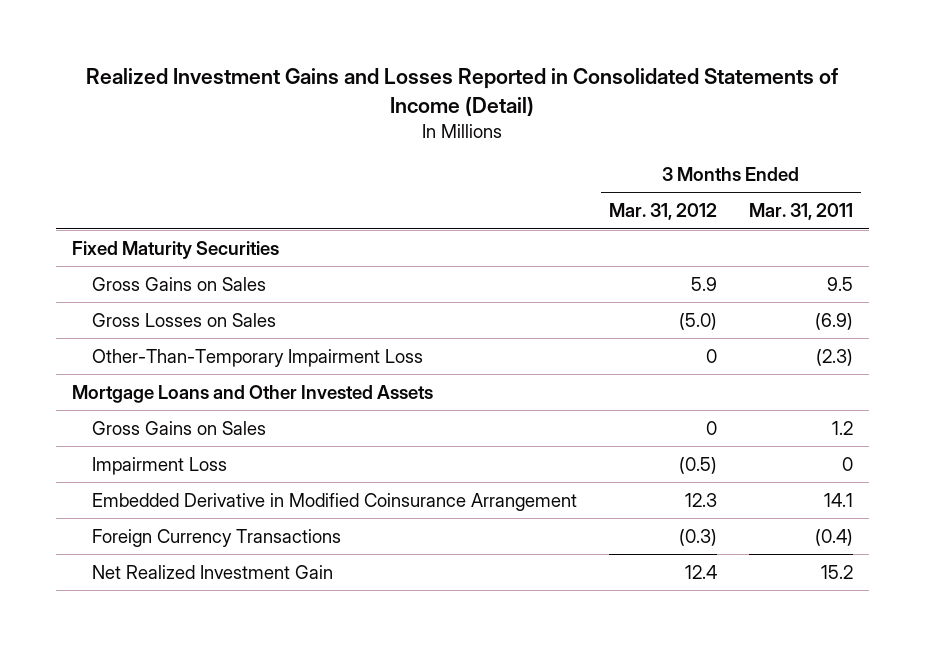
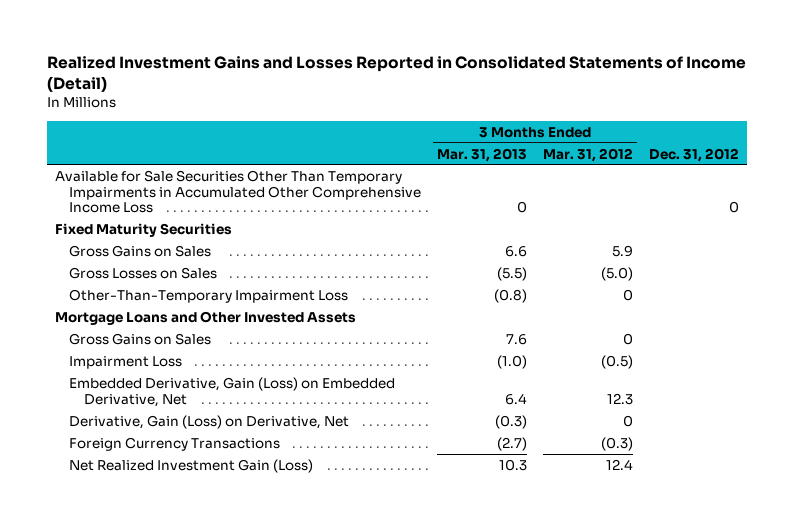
- | 3 Months Ended Mar. 31, 2012 | 3 Months Ended Mar. 31, 2011
+ | 3 Months Ended Mar. 31, 2013 | 3 Months Ended Mar. 31, 2012 | Dec. 31, 2012
+ Available for Sale Securities Other Than Temporary Impairments in Accumulated Other Comprehensive Income Loss | 0 | | 0
- Embedded Derivative in Modified Coinsurance Arrangement | 12.3 | 14.1
+ Embedded Derivative, Gain (Loss) on Embedded Derivative, Net | 6.4 | 12.3 |
+ Derivative, Gain (Loss) on Derivative, Net | (0.3) | 0 |
- Net Realized Investment Gain | 12.4 | 15.2
+ Net Realized Investment Gain (Loss) | 10.3 | 12.4 |

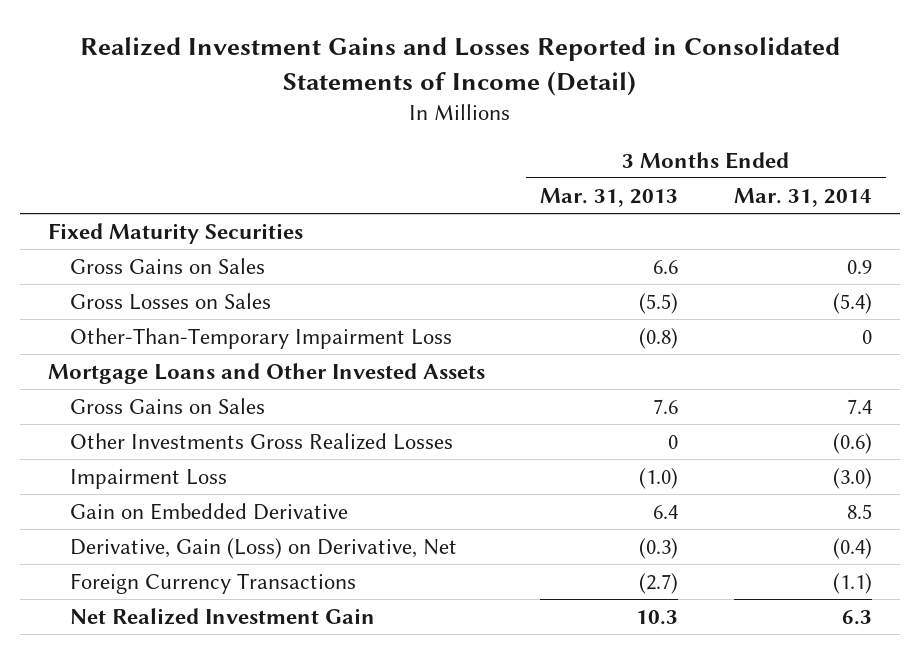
- | 3 Months Ended Mar. 31, 2013 | 3 Months Ended Mar. 31, 2012 | Dec. 31, 2012
+ | 3 Months Ended Mar. 31, 2013 | 3 Months Ended Mar. 31, 2014
- Available for Sale Securities Other Than Temporary Impairments in Accumulated Other Comprehensive Income Loss | 0 | | 0
+ Other Investments Gross Realized Losses | 0 | (0.6)
- Embedded Derivative, Gain (Loss) on Embedded Derivative, Net | 6.4 | 12.3 |
+ Gain on Embedded Derivative | 6.4 | 8.5
- Net Realized Investment Gain (Loss) | 10.3 | 12.4 |
+ Net Realized Investment Gain | 10.3 | 6.3

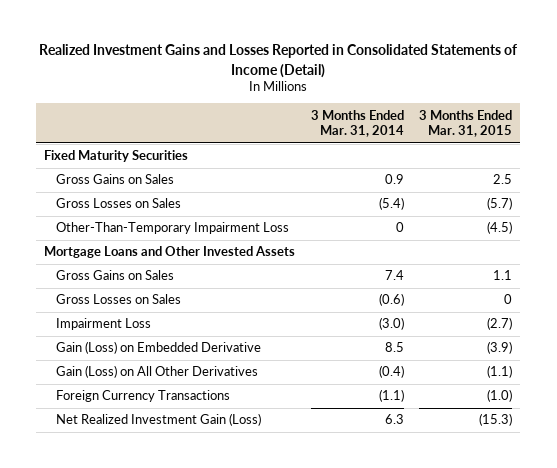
- | 3 Months Ended Mar. 31, 2013 | 3 Months Ended Mar. 31, 2014
+ | 3 Months Ended Mar. 31, 2014 | 3 Months Ended Mar. 31, 2015
- Other Investments Gross Realized Losses | 0 | (0.6)
+ Gross Losses on Sales | (0.6) | 0
- Gain on Embedded Derivative | 6.4 | 8.5
- Derivative, Gain (Loss) on Derivative, Net | (0.3) | (0.4)
+ Gain (Loss) on Embedded Derivative | 8.5 | (3.9)
+ Gain (Loss) on All Other Derivatives | (0.4) | (1.1)
- Net Realized Investment Gain | 10.3 | 6.3
+ Net Realized Investment Gain (Loss) | 6.3 | (15.3)

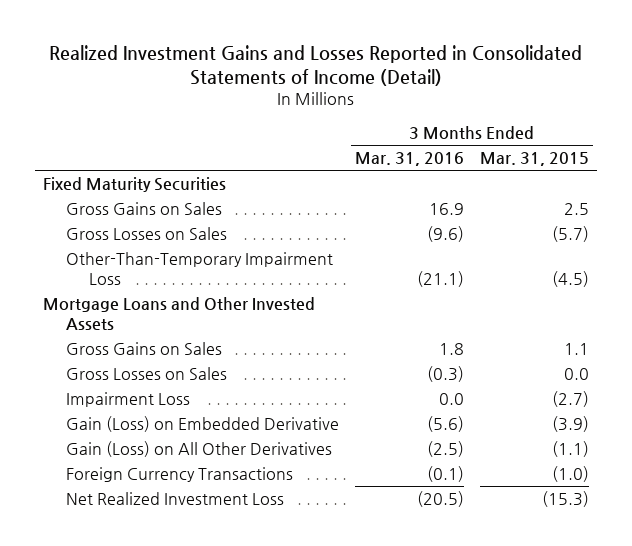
- | 3 Months Ended Mar. 31, 2014 | 3 Months Ended Mar. 31, 2015
+ | 3 Months Ended Mar. 31, 2016 | 3 Months Ended Mar. 31, 2015
- Gross Losses on Sales | (0.6) | 0
+ Gross Losses on Sales | (0.3) | 0.0
- Net Realized Investment Gain (Loss) | 6.3 | (15.3)
+ Net Realized Investment Loss | (20.5) | (15.3)

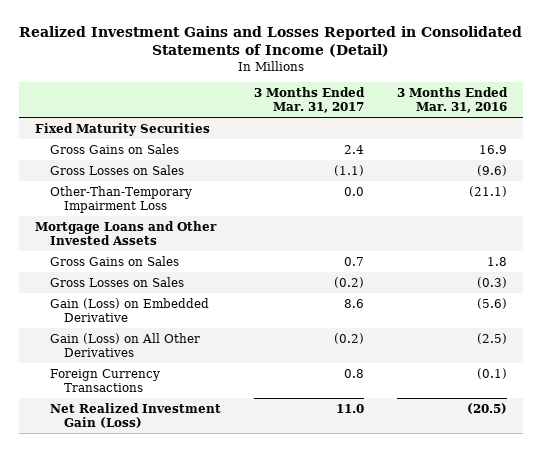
- | 3 Months Ended Mar. 31, 2016 | 3 Months Ended Mar. 31, 2015
+ | 3 Months Ended Mar. 31, 2017 | 3 Months Ended Mar. 31, 2016
- Impairment Loss | 0.0 | (2.7)
- Net Realized Investment Loss | (20.5) | (15.3)
+ Net Realized Investment Gain (Loss) | 11.0 | (20.5)

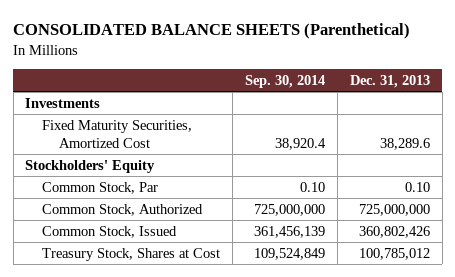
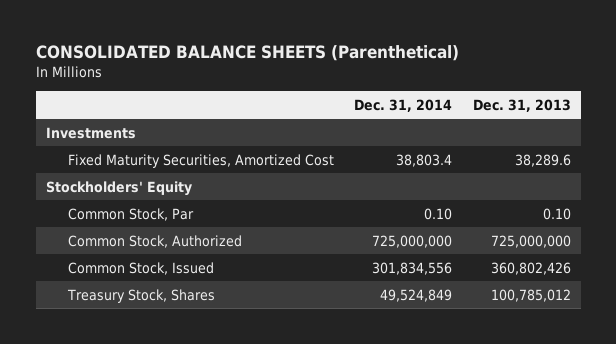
- | Sep. 30, 2014 | Dec. 31, 2013
+ | Dec. 31, 2014 | Dec. 31, 2013
- Treasury Stock, Shares at Cost | 109,524,849 | 100,785,012
+ Treasury Stock, Shares | 49,524,849 | 100,785,012

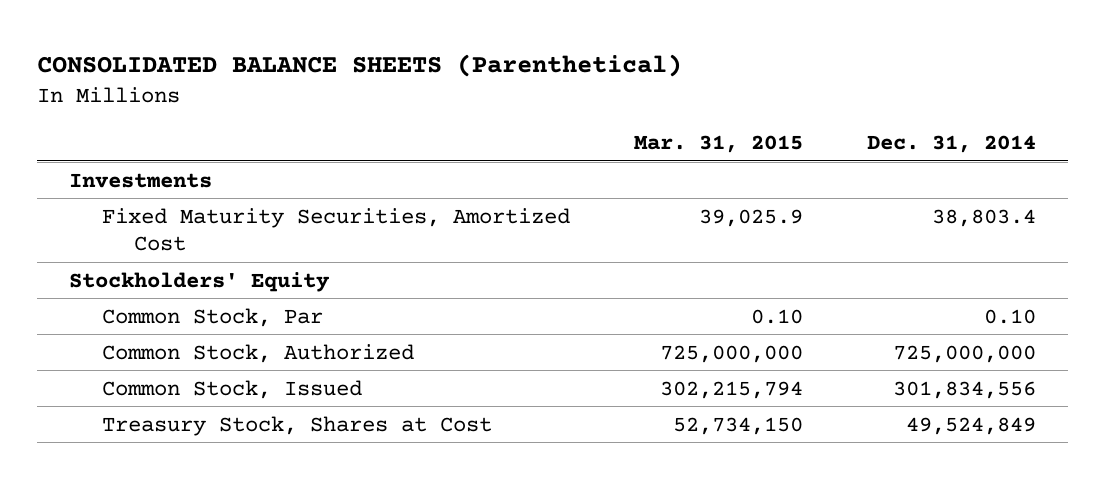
- | Dec. 31, 2014 | Dec. 31, 2013
+ | Mar. 31, 2015 | Dec. 31, 2014
- Treasury Stock, Shares | 49,524,849 | 100,785,012
+ Treasury Stock, Shares at Cost | 52,734,150 | 49,524,849

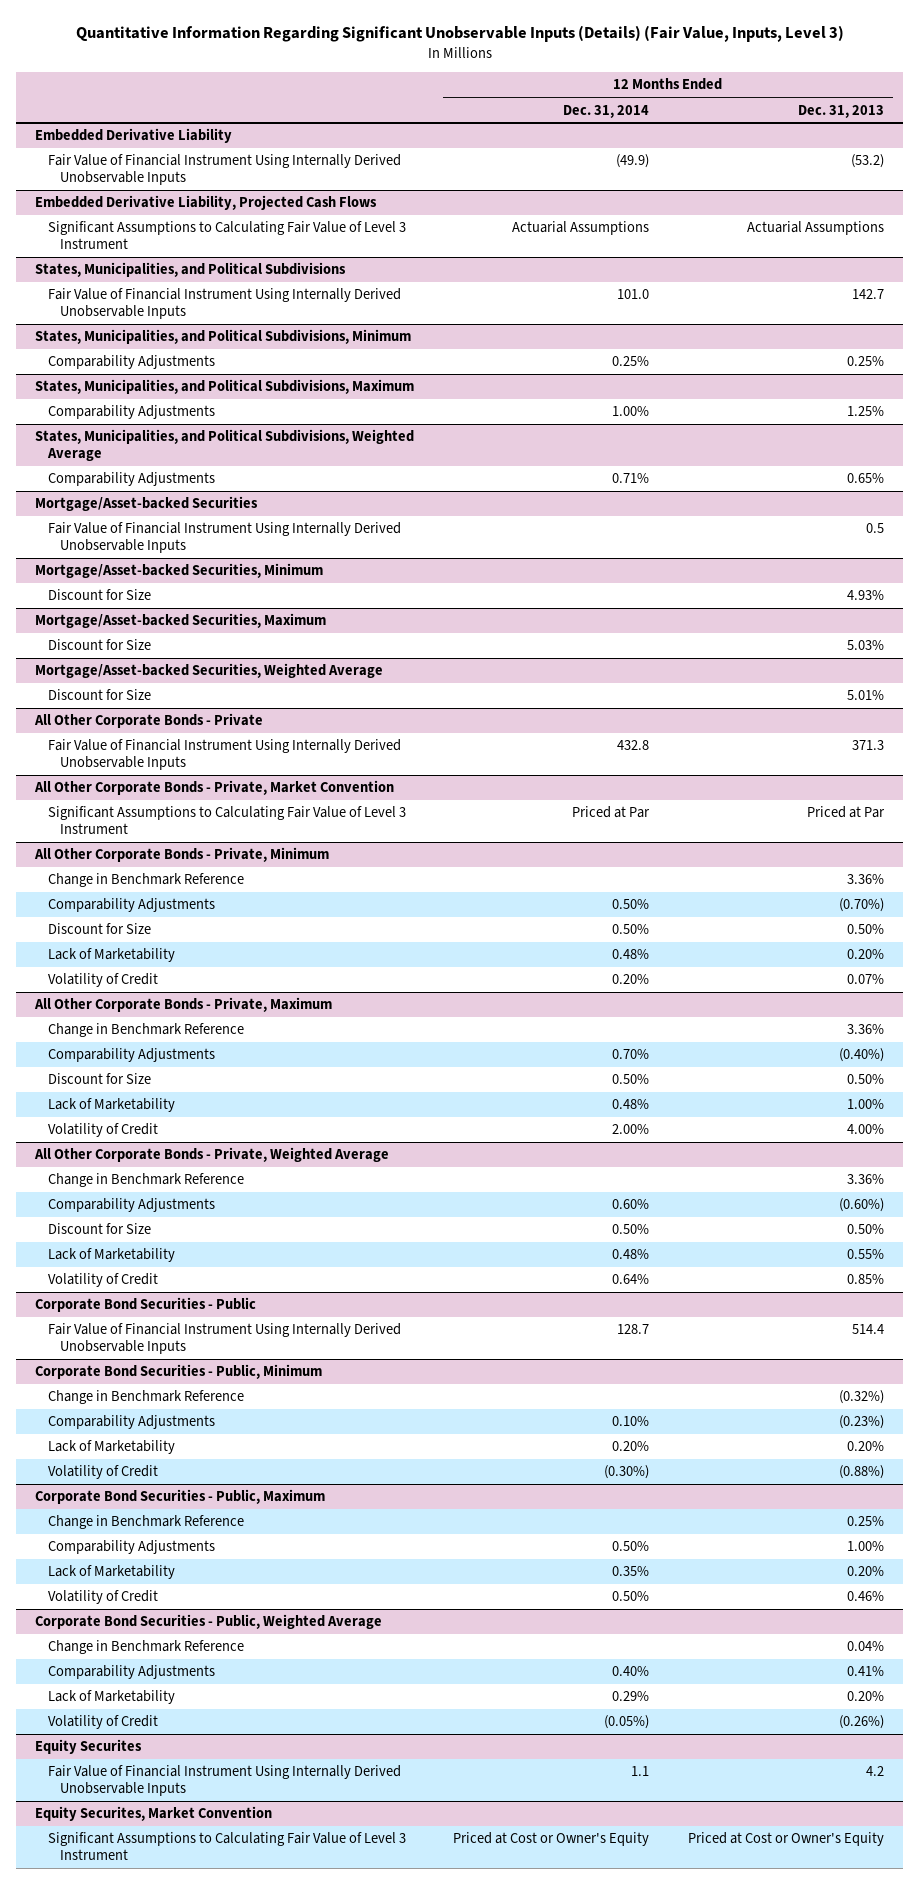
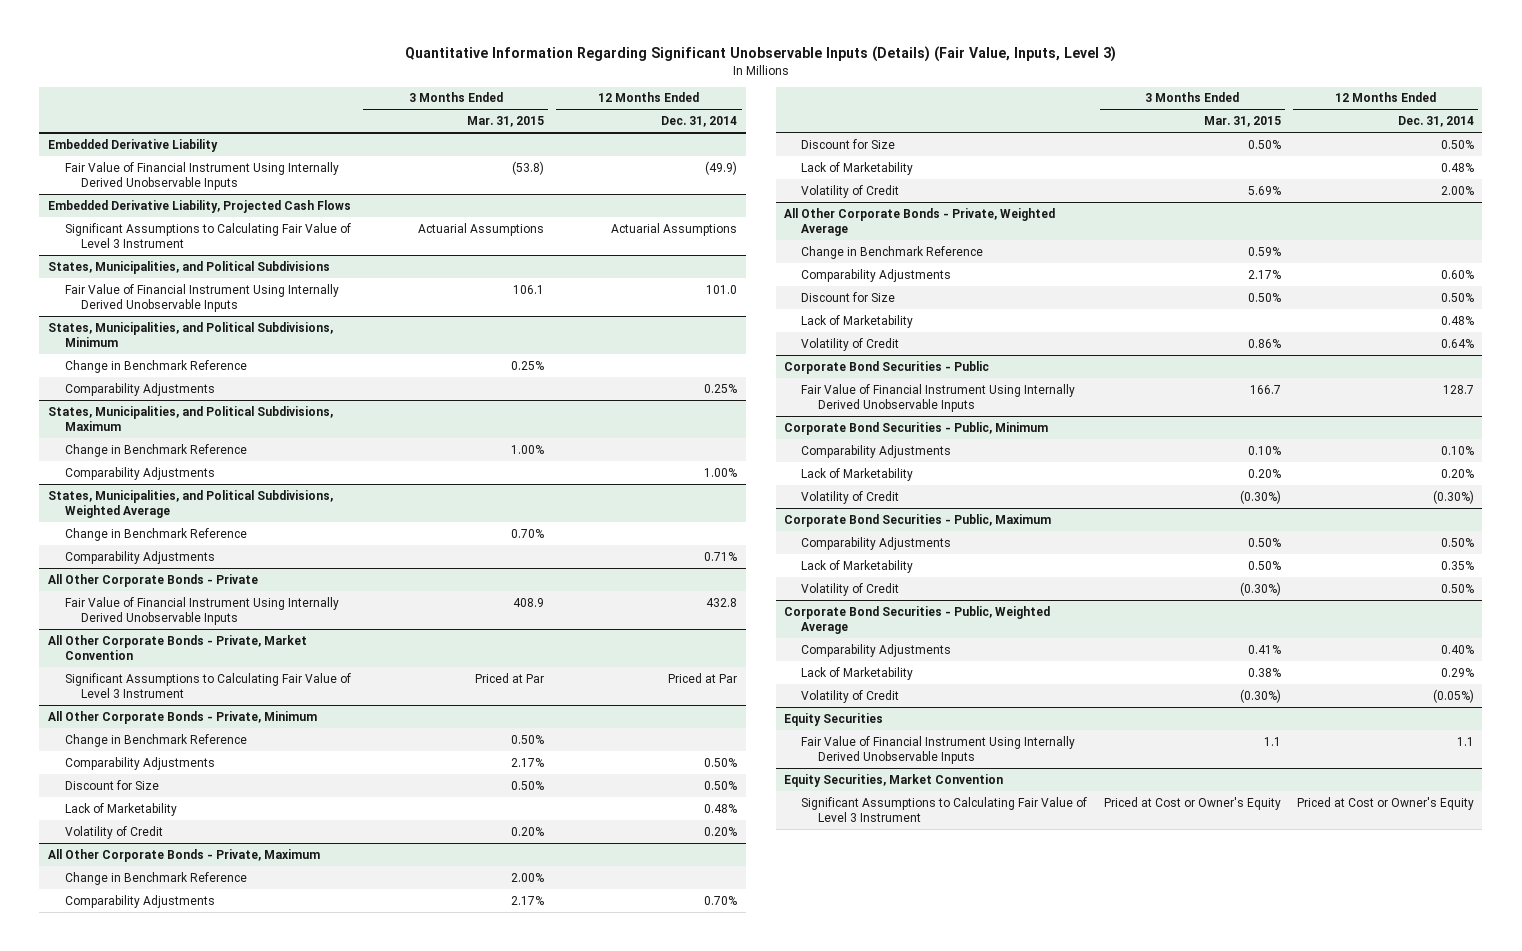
- | 12 Months Ended Dec. 31, 2014 | 12 Months Ended Dec. 31, 2013
+ | 3 Months Ended Mar. 31, 2015 | 12 Months Ended Dec. 31, 2014
@ States, Municipalities, and Political Subdivisions, Minimum
+ Change in Benchmark Reference | 0.25% |
@ States, Municipalities, and Political Subdivisions, Maximum
+ Change in Benchmark Reference | 1.00% |
@ States, Municipalities, and Political Subdivisions, Weighted Average
+ Change in Benchmark Reference | 0.70% |
- Mortgage/Asset-backed Securities
- Fair Value of Financial Instrument Using Internally Derived Unobservable Inputs | | 0.5
- Mortgage/Asset-backed Securities, Minimum
- Discount for Size | | 4.93%
- Mortgage/Asset-backed Securities, Maximum
- Discount for Size | | 5.03%
- Mortgage/Asset-backed Securities, Weighted Average
- Discount for Size | | 5.01%
@ Corporate Bond Securities - Public, Minimum
- Change in Benchmark Reference | | (0.32%)
@ Corporate Bond Securities - Public, Maximum
- Change in Benchmark Reference | | 0.25%
@ Corporate Bond Securities - Public, Weighted Average
- Change in Benchmark Reference | | 0.04%
- Equity Securites
+ Equity Securities
- Equity Securites, Market Convention
+ Equity Securities, Market Convention

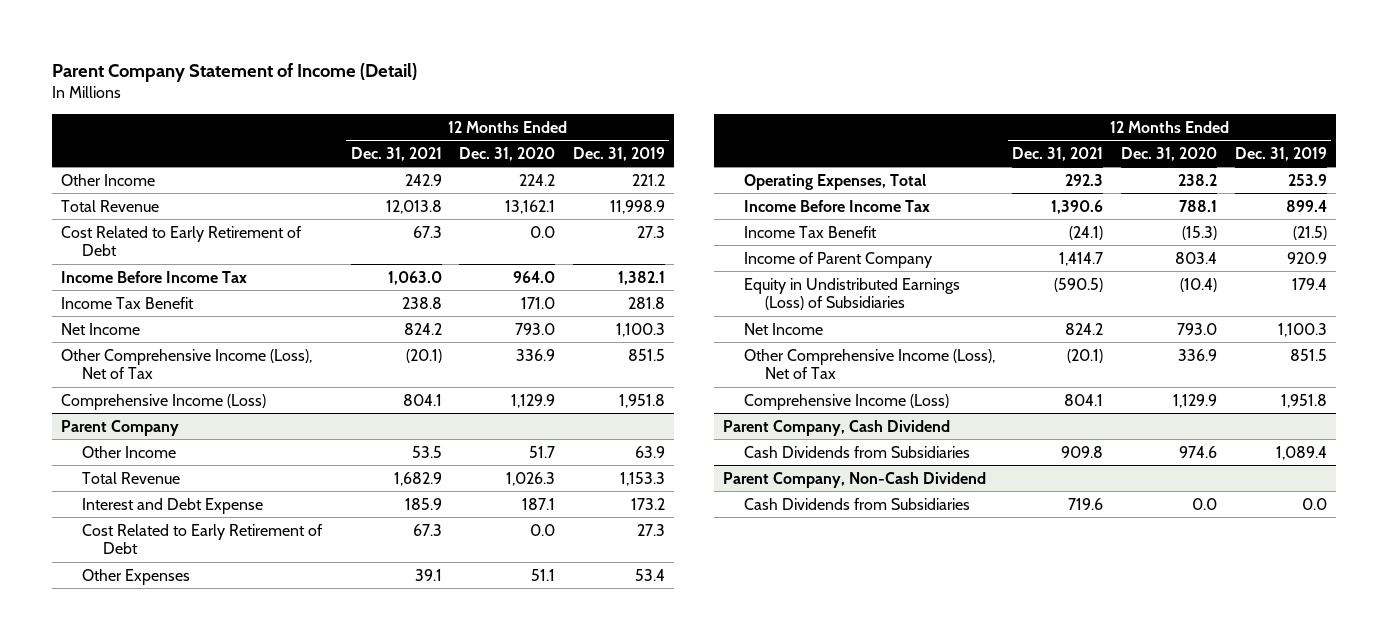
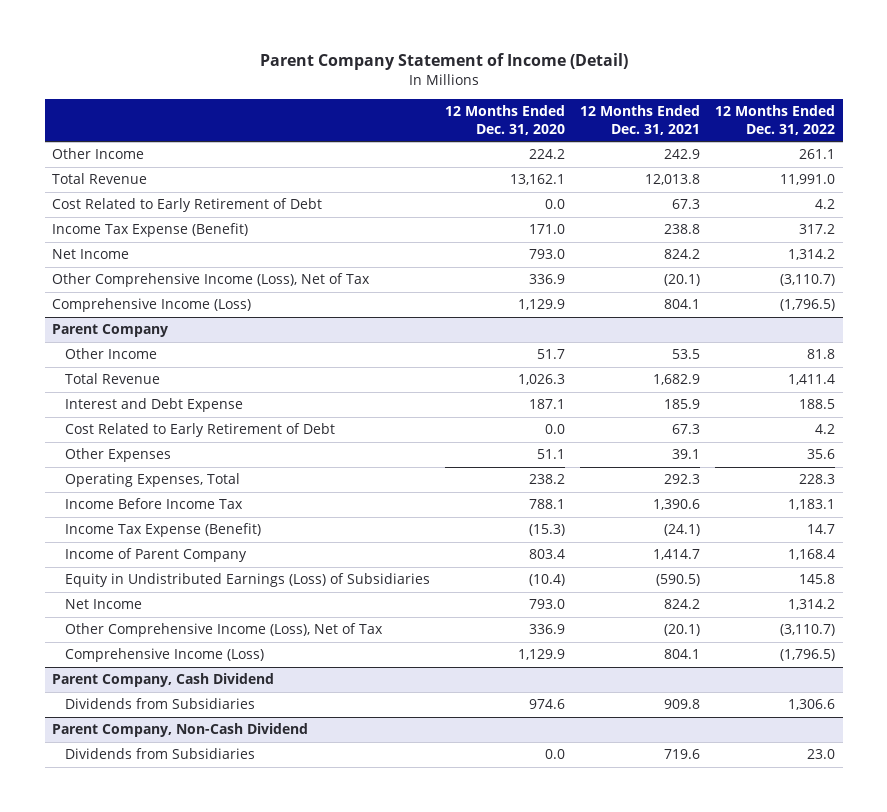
- | 12 Months Ended Dec. 31, 2021 | 12 Months Ended Dec. 31, 2020 | 12 Months Ended Dec. 31, 2019
+ | 12 Months Ended Dec. 31, 2020 | 12 Months Ended Dec. 31, 2021 | 12 Months Ended Dec. 31, 2022
- Income Before Income Tax | 1,063.0 | 964.0 | 1,382.1
- Income Tax Benefit | 238.8 | 171.0 | 281.8
+ Income Tax Expense (Benefit) | 171.0 | 238.8 | 317.2
@ Parent Company
- Income Tax Benefit | (24.1) | (15.3) | (21.5)
+ Income Tax Expense (Benefit) | (15.3) | (24.1) | 14.7
@ Parent Company, Cash Dividend
- Cash Dividends from Subsidiaries | 909.8 | 974.6 | 1,089.4
+ Dividends from Subsidiaries | 974.6 | 909.8 | 1,306.6
@ Parent Company, Non-Cash Dividend
- Cash Dividends from Subsidiaries | 719.6 | 0.0 | 0.0
+ Dividends from Subsidiaries | 0.0 | 719.6 | 23.0

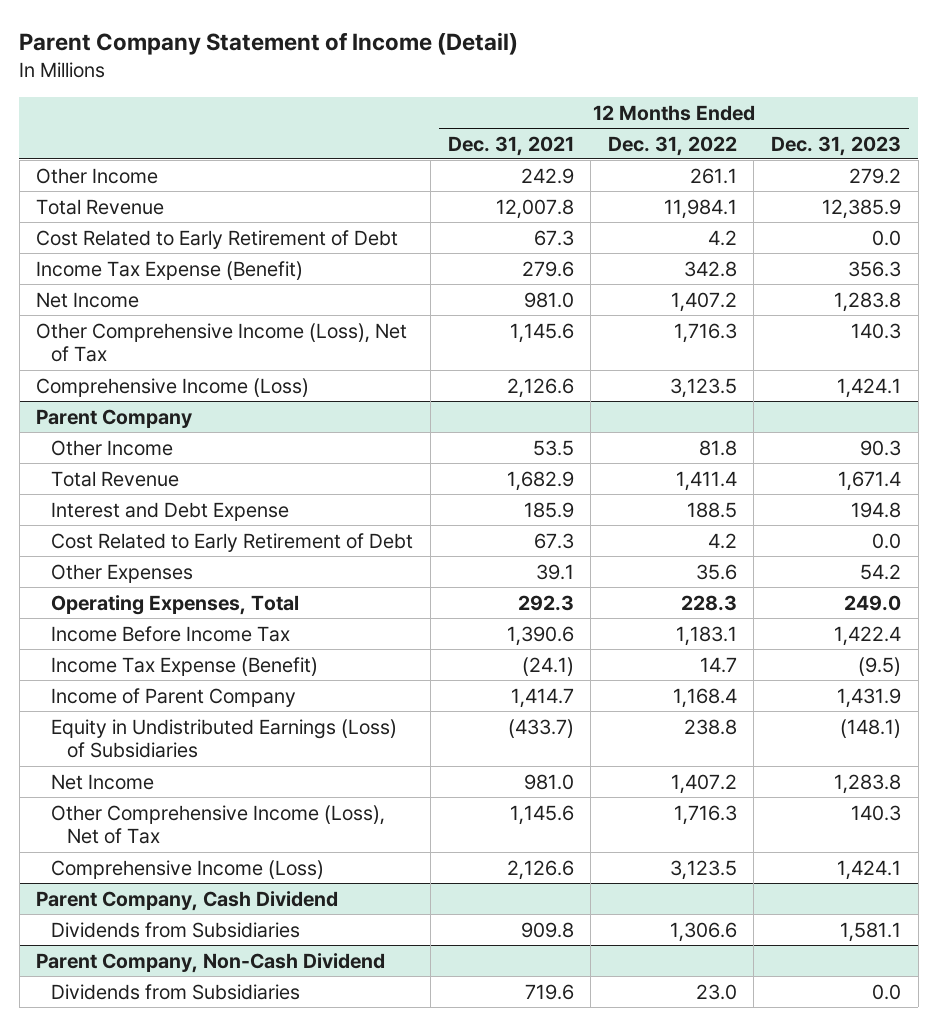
- | 12 Months Ended Dec. 31, 2020 | 12 Months Ended Dec. 31, 2021 | 12 Months Ended Dec. 31, 2022
+ | 12 Months Ended Dec. 31, 2021 | 12 Months Ended Dec. 31, 2022 | 12 Months Ended Dec. 31, 2023
- Total Revenue | 13,162.1 | 12,013.8 | 11,991.0
+ Total Revenue | 12,007.8 | 11,984.1 | 12,385.9
- Income Tax Expense (Benefit) | 171.0 | 238.8 | 317.2
- Net Income | 793.0 | 824.2 | 1,314.2
- Other Comprehensive Income (Loss), Net of Tax | 336.9 | (20.1) | (3,110.7)
- Comprehensive Income (Loss) | 1,129.9 | 804.1 | (1,796.5)
+ Income Tax Expense (Benefit) | 279.6 | 342.8 | 356.3
+ Net Income | 981.0 | 1,407.2 | 1,283.8
+ Other Comprehensive Income (Loss), Net of Tax | 1,145.6 | 1,716.3 | 140.3
+ Comprehensive Income (Loss) | 2,126.6 | 3,123.5 | 1,424.1
@ Parent Company
- Equity in Undistributed Earnings (Loss) of Subsidiaries | (10.4) | (590.5) | 145.8
- Net Income | 793.0 | 824.2 | 1,314.2
- Other Comprehensive Income (Loss), Net of Tax | 336.9 | (20.1) | (3,110.7)
- Comprehensive Income (Loss) | 1,129.9 | 804.1 | (1,796.5)
+ Equity in Undistributed Earnings (Loss) of Subsidiaries | (433.7) | 238.8 | (148.1)
+ Net Income | 981.0 | 1,407.2 | 1,283.8
+ Other Comprehensive Income (Loss), Net of Tax | 1,145.6 | 1,716.3 | 140.3
+ Comprehensive Income (Loss) | 2,126.6 | 3,123.5 | 1,424.1

